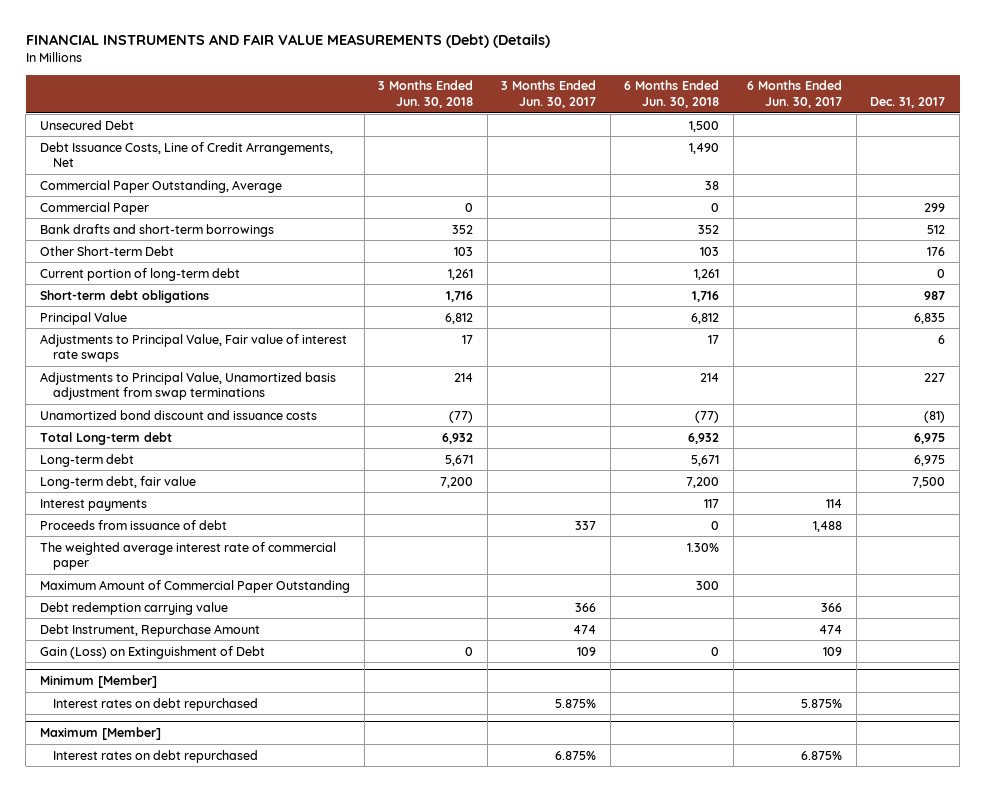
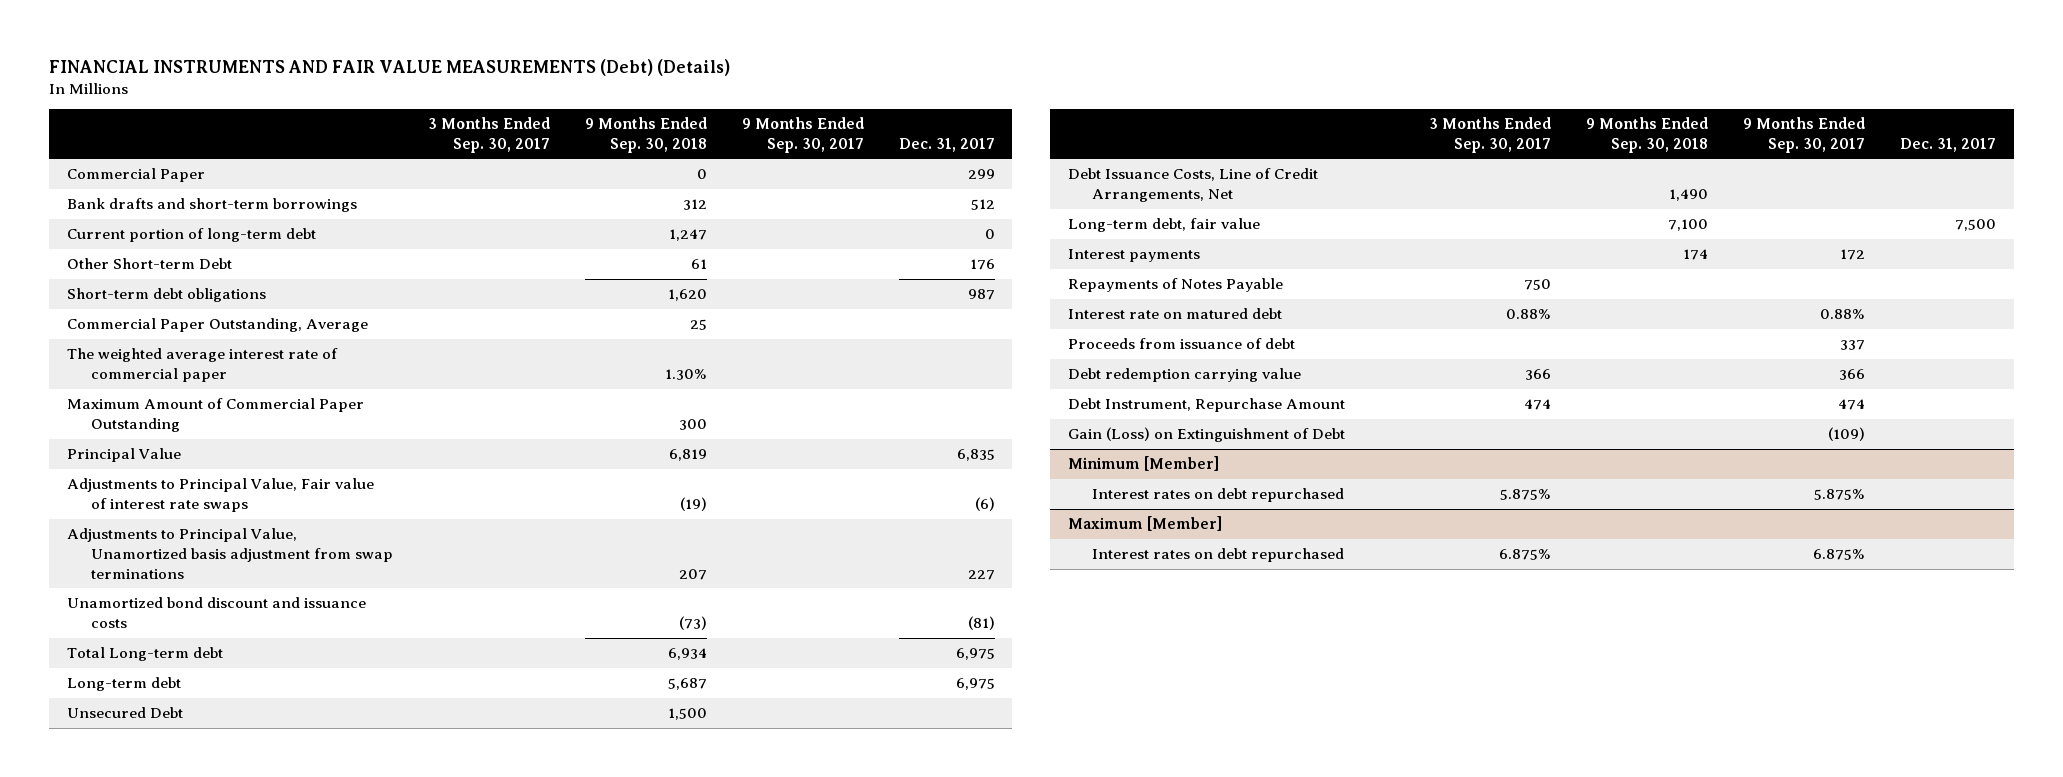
- | 3 Months Ended Jun. 30, 2018 | 3 Months Ended Jun. 30, 2017 | 6 Months Ended Jun. 30, 2018 | 6 Months Ended Jun. 30, 2017 | Dec. 31, 2017
+ | 3 Months Ended Sep. 30, 2017 | 9 Months Ended Sep. 30, 2018 | 9 Months Ended Sep. 30, 2017 | Dec. 31, 2017
moved down: Other Short-term Debt | | 61 | | 176
moved down: Commercial Paper Outstanding, Average | | 25 | |
moved up: The weighted average interest rate of commercial paper | | 1.30% | |
moved up: Maximum Amount of Commercial Paper Outstanding | | 300 | |
- Adjustments to Principal Value, Fair value of interest rate swaps | 17 | | 17 | | 6
+ Adjustments to Principal Value, Fair value of interest rate swaps | | (19) | | (6)
moved down: Unsecured Debt | | 1,500 | |
moved down: Debt Issuance Costs, Line of Credit Arrangements, Net | | 1,490 | |
+ Repayments of Notes Payable | 750 | | |
+ Interest rate on matured debt | 0.88% | | 0.88% |

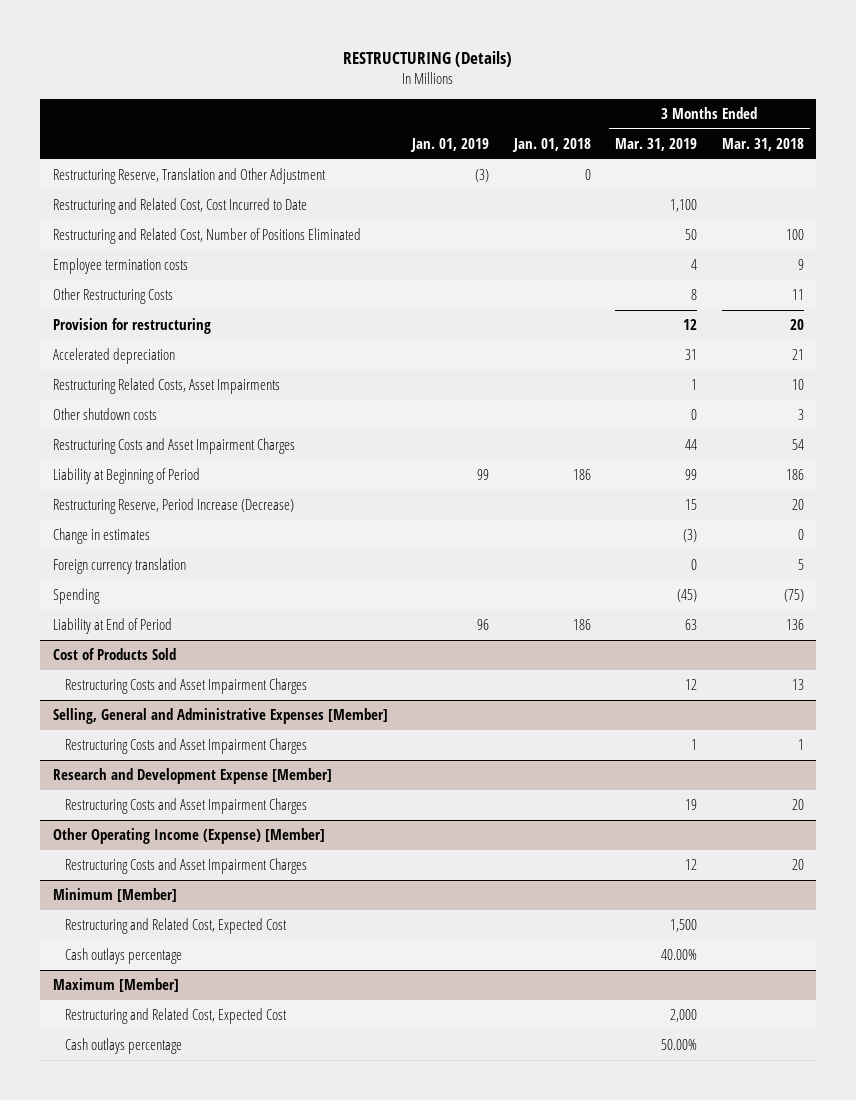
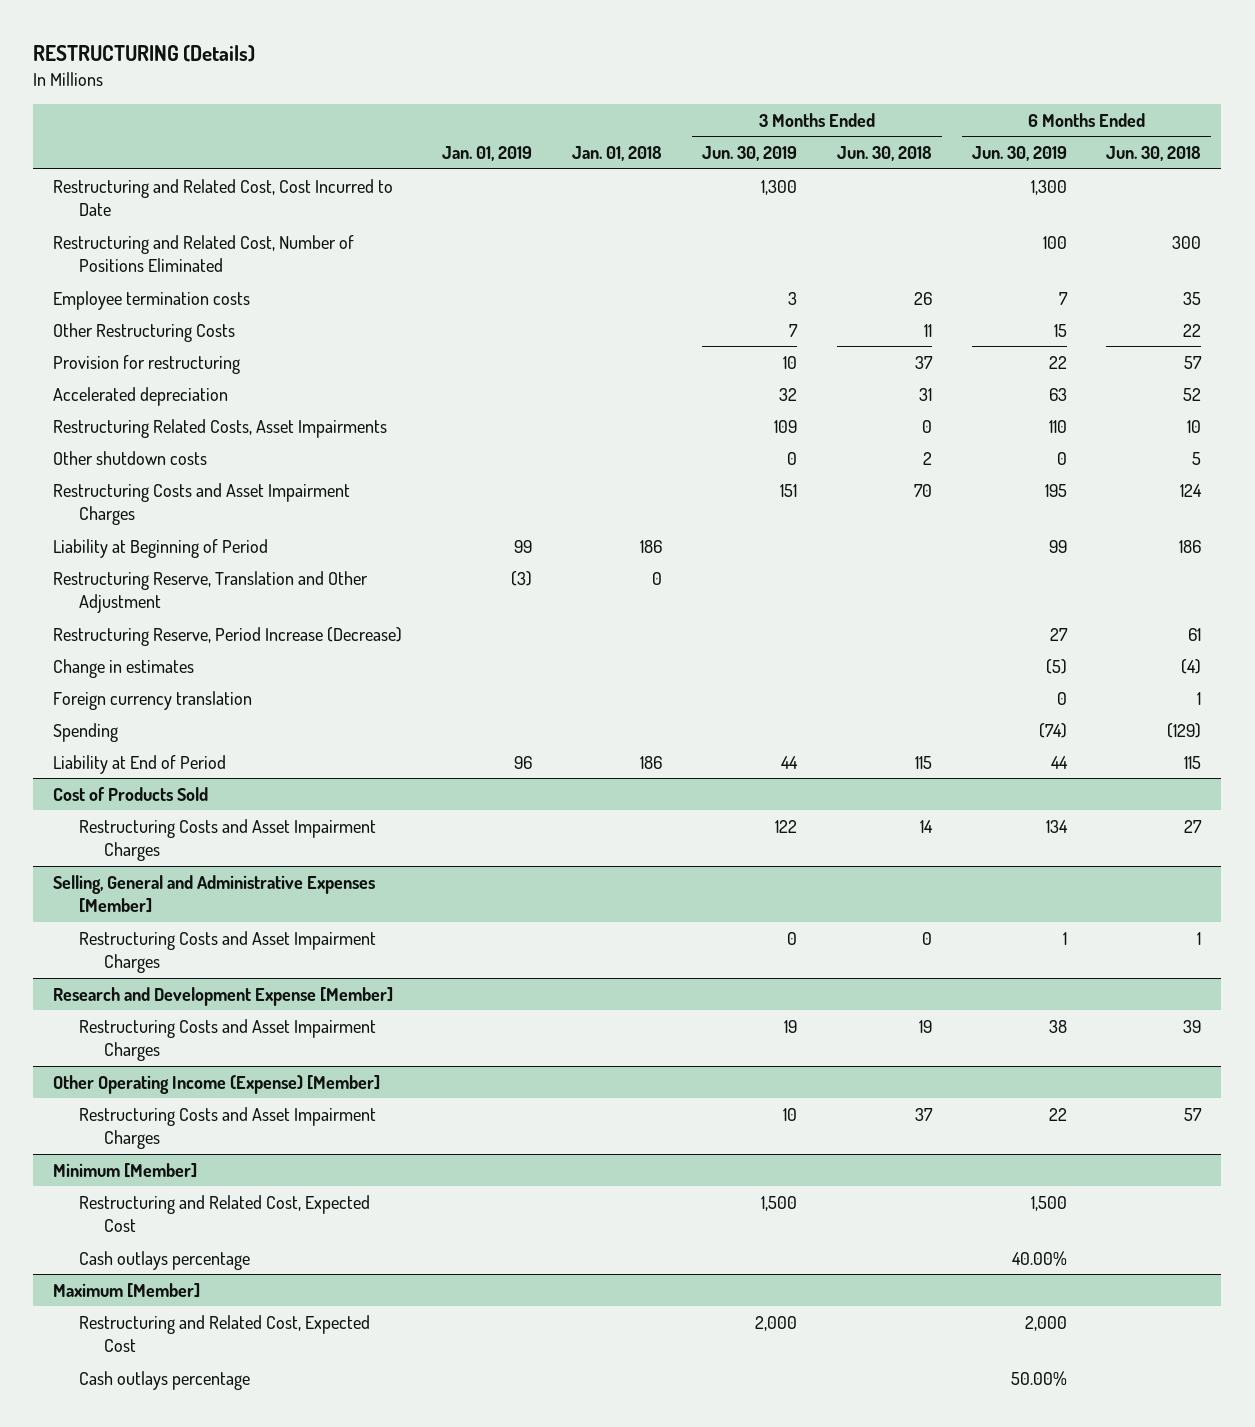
- | Jan. 01, 2019 | Jan. 01, 2018 | 3 Months Ended Mar. 31, 2019 | 3 Months Ended Mar. 31, 2018
+ | Jan. 01, 2019 | Jan. 01, 2018 | 3 Months Ended Jun. 30, 2019 | 3 Months Ended Jun. 30, 2018 | 6 Months Ended Jun. 30, 2019 | 6 Months Ended Jun. 30, 2018
moved down: Restructuring Reserve, Translation and Other Adjustment | (3) | 0 | | | |

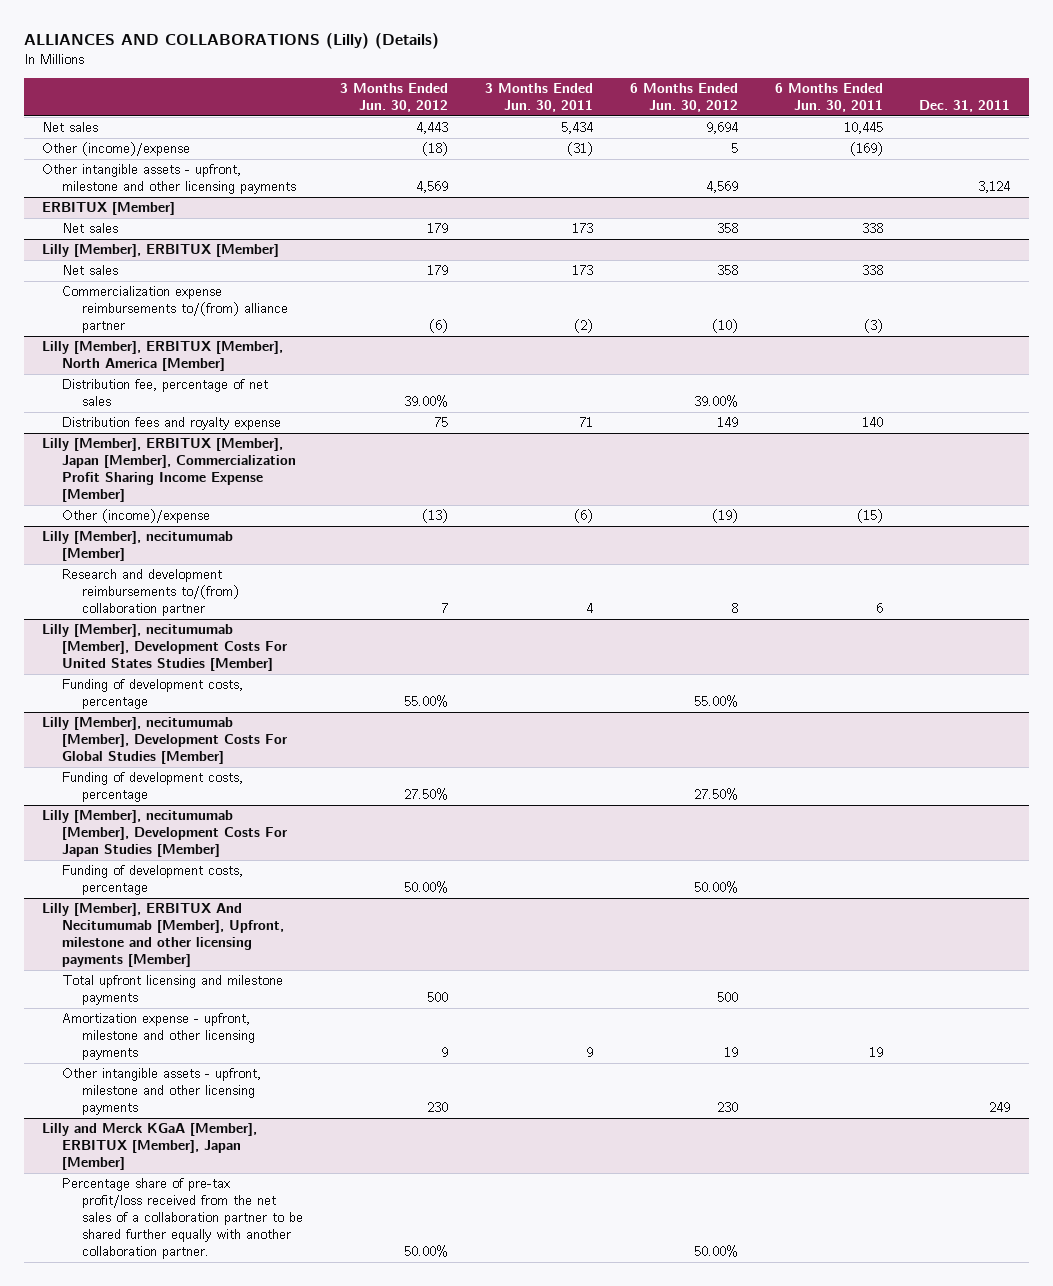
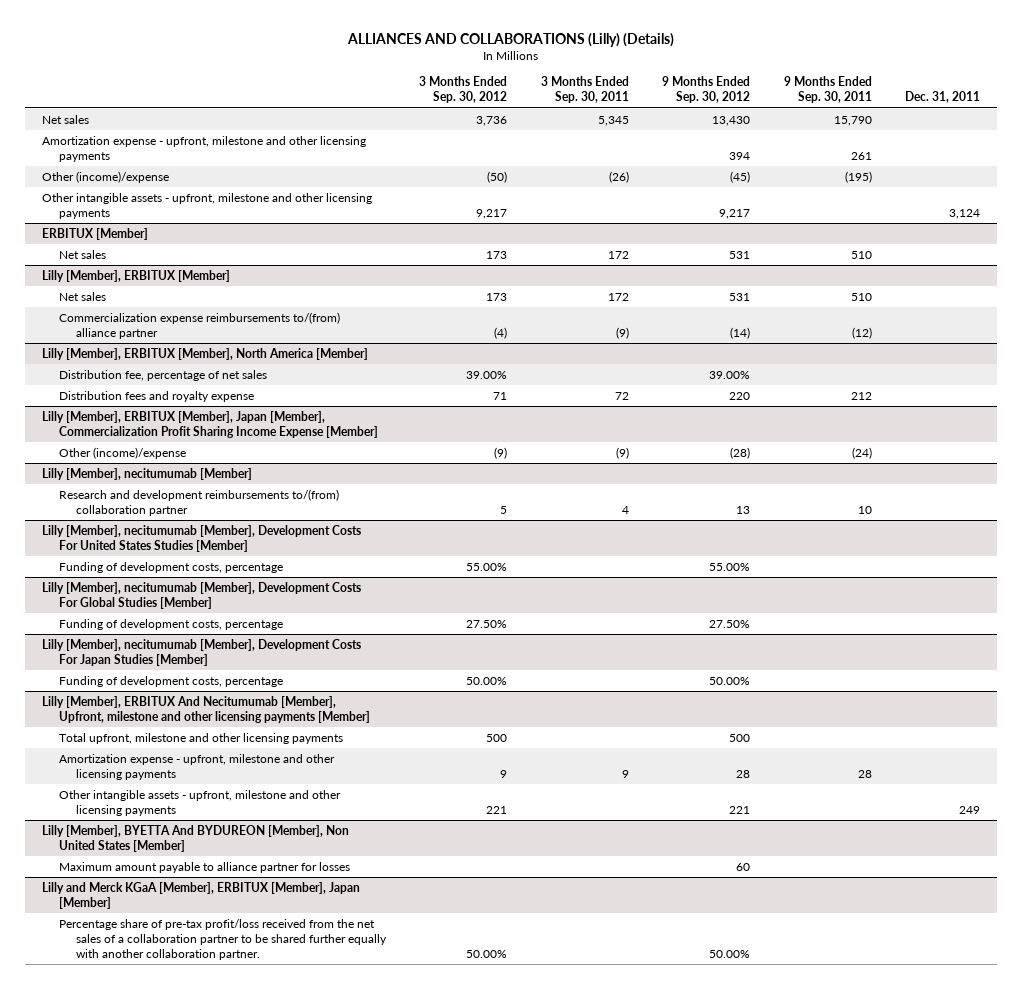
- | 3 Months Ended Jun. 30, 2012 | 3 Months Ended Jun. 30, 2011 | 6 Months Ended Jun. 30, 2012 | 6 Months Ended Jun. 30, 2011 | Dec. 31, 2011
+ | 3 Months Ended Sep. 30, 2012 | 3 Months Ended Sep. 30, 2011 | 9 Months Ended Sep. 30, 2012 | 9 Months Ended Sep. 30, 2011 | Dec. 31, 2011
+ Amortization expense - upfront, milestone and other licensing payments | | | 394 | 261 |
@ Lilly [Member], ERBITUX And Necitumumab [Member], Upfront, milestone and other licensing payments [Member]
- Total upfront licensing and milestone payments | 500 | | 500 | |
+ Total upfront, milestone and other licensing payments | 500 | | 500 | |
+ Lilly [Member], BYETTA And BYDUREON [Member], Non United States [Member]
+ Maximum amount payable to alliance partner for losses | | | 60 | |

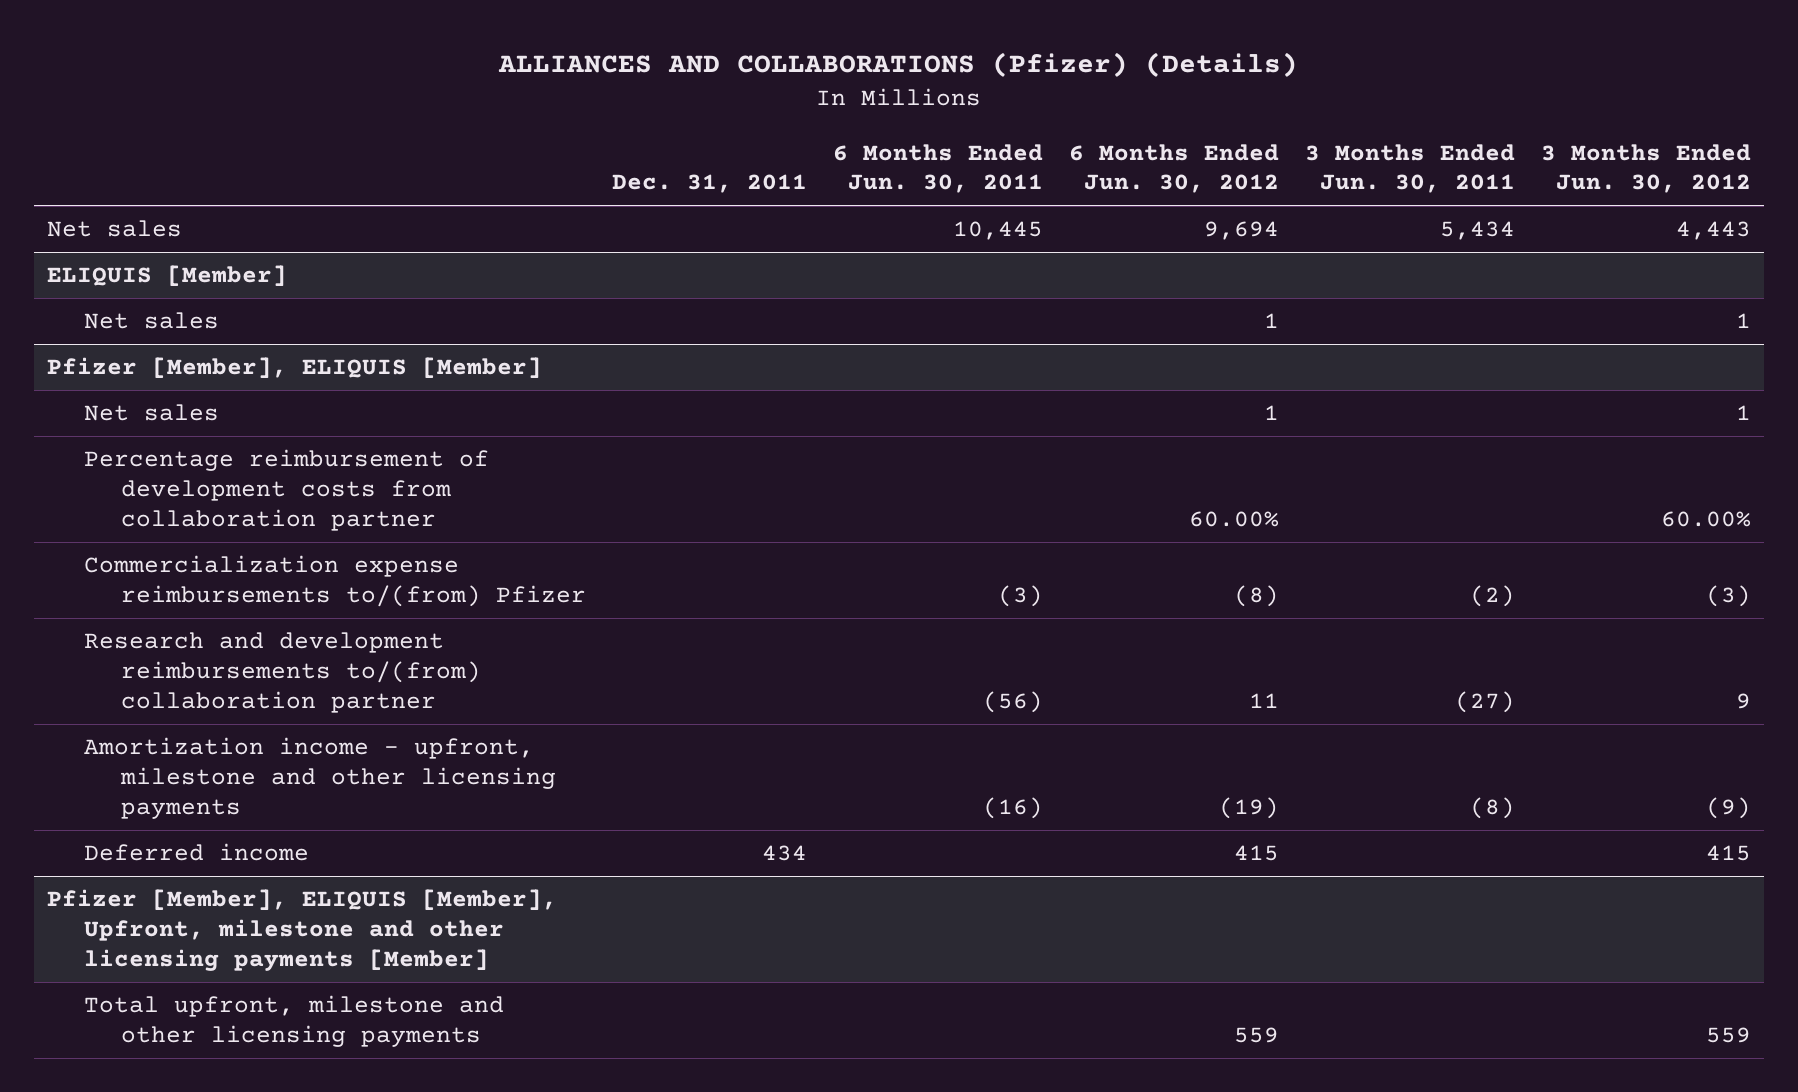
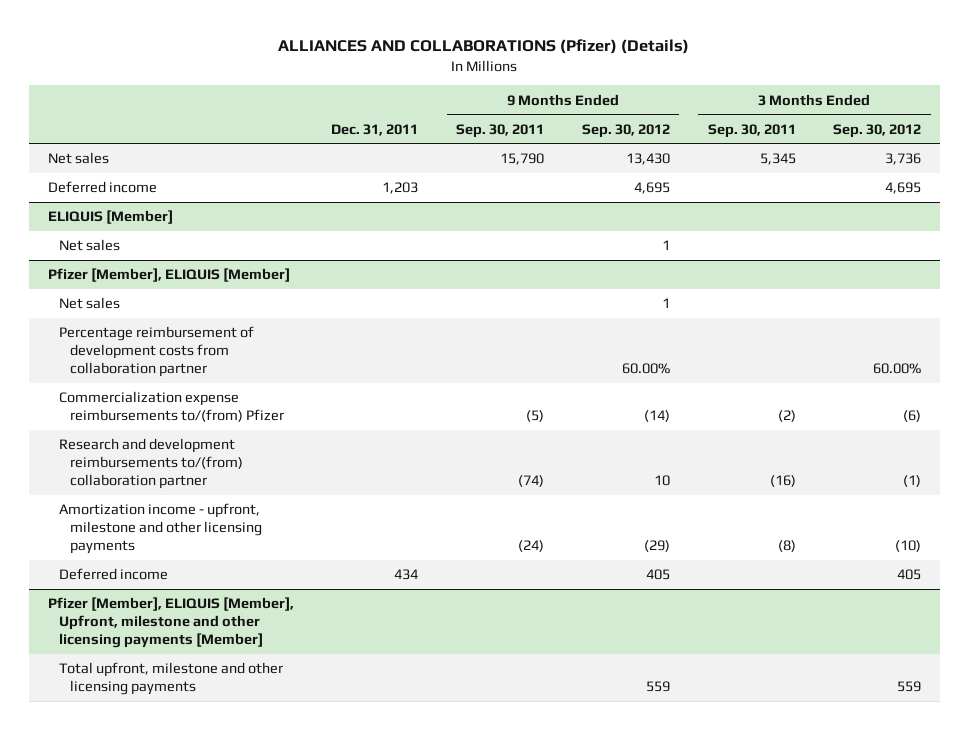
- | Dec. 31, 2011 | 6 Months Ended Jun. 30, 2011 | 6 Months Ended Jun. 30, 2012 | 3 Months Ended Jun. 30, 2011 | 3 Months Ended Jun. 30, 2012
+ | Dec. 31, 2011 | 9 Months Ended Sep. 30, 2011 | 9 Months Ended Sep. 30, 2012 | 3 Months Ended Sep. 30, 2011 | 3 Months Ended Sep. 30, 2012
+ Deferred income | 1,203 | | 4,695 | | 4,695

